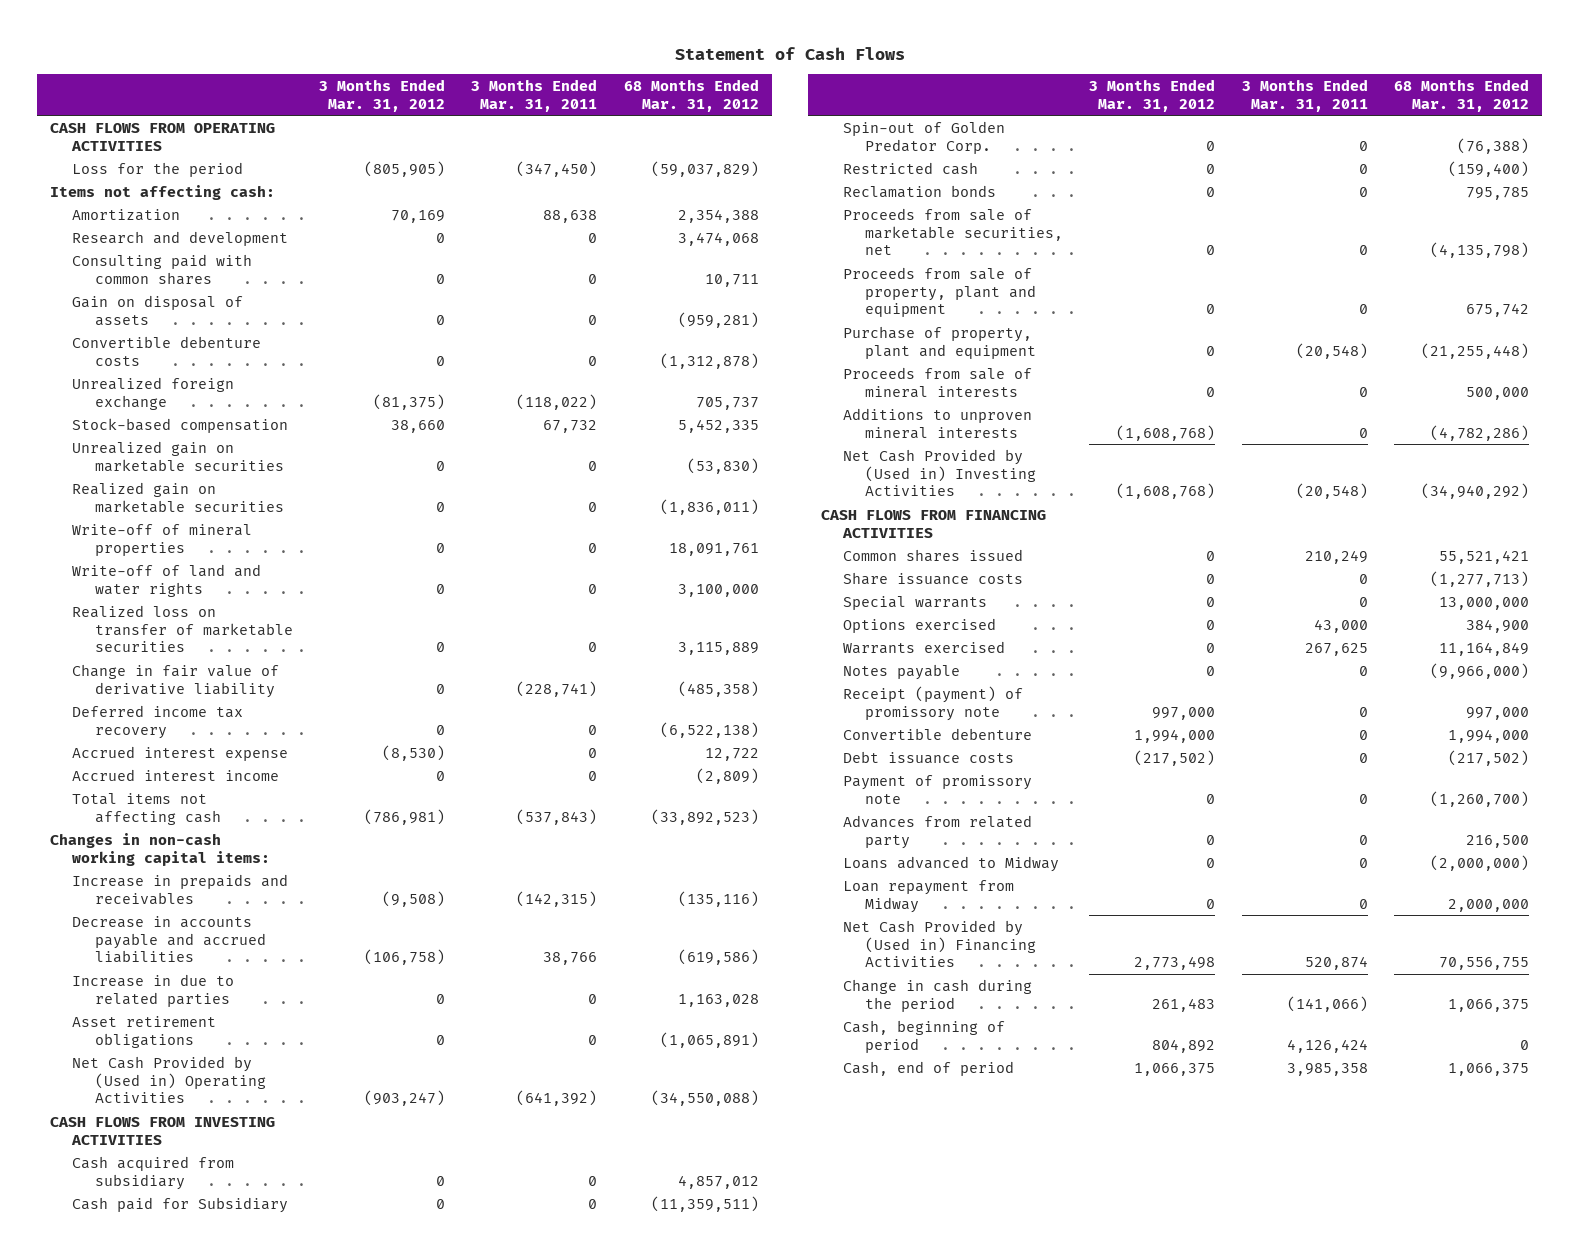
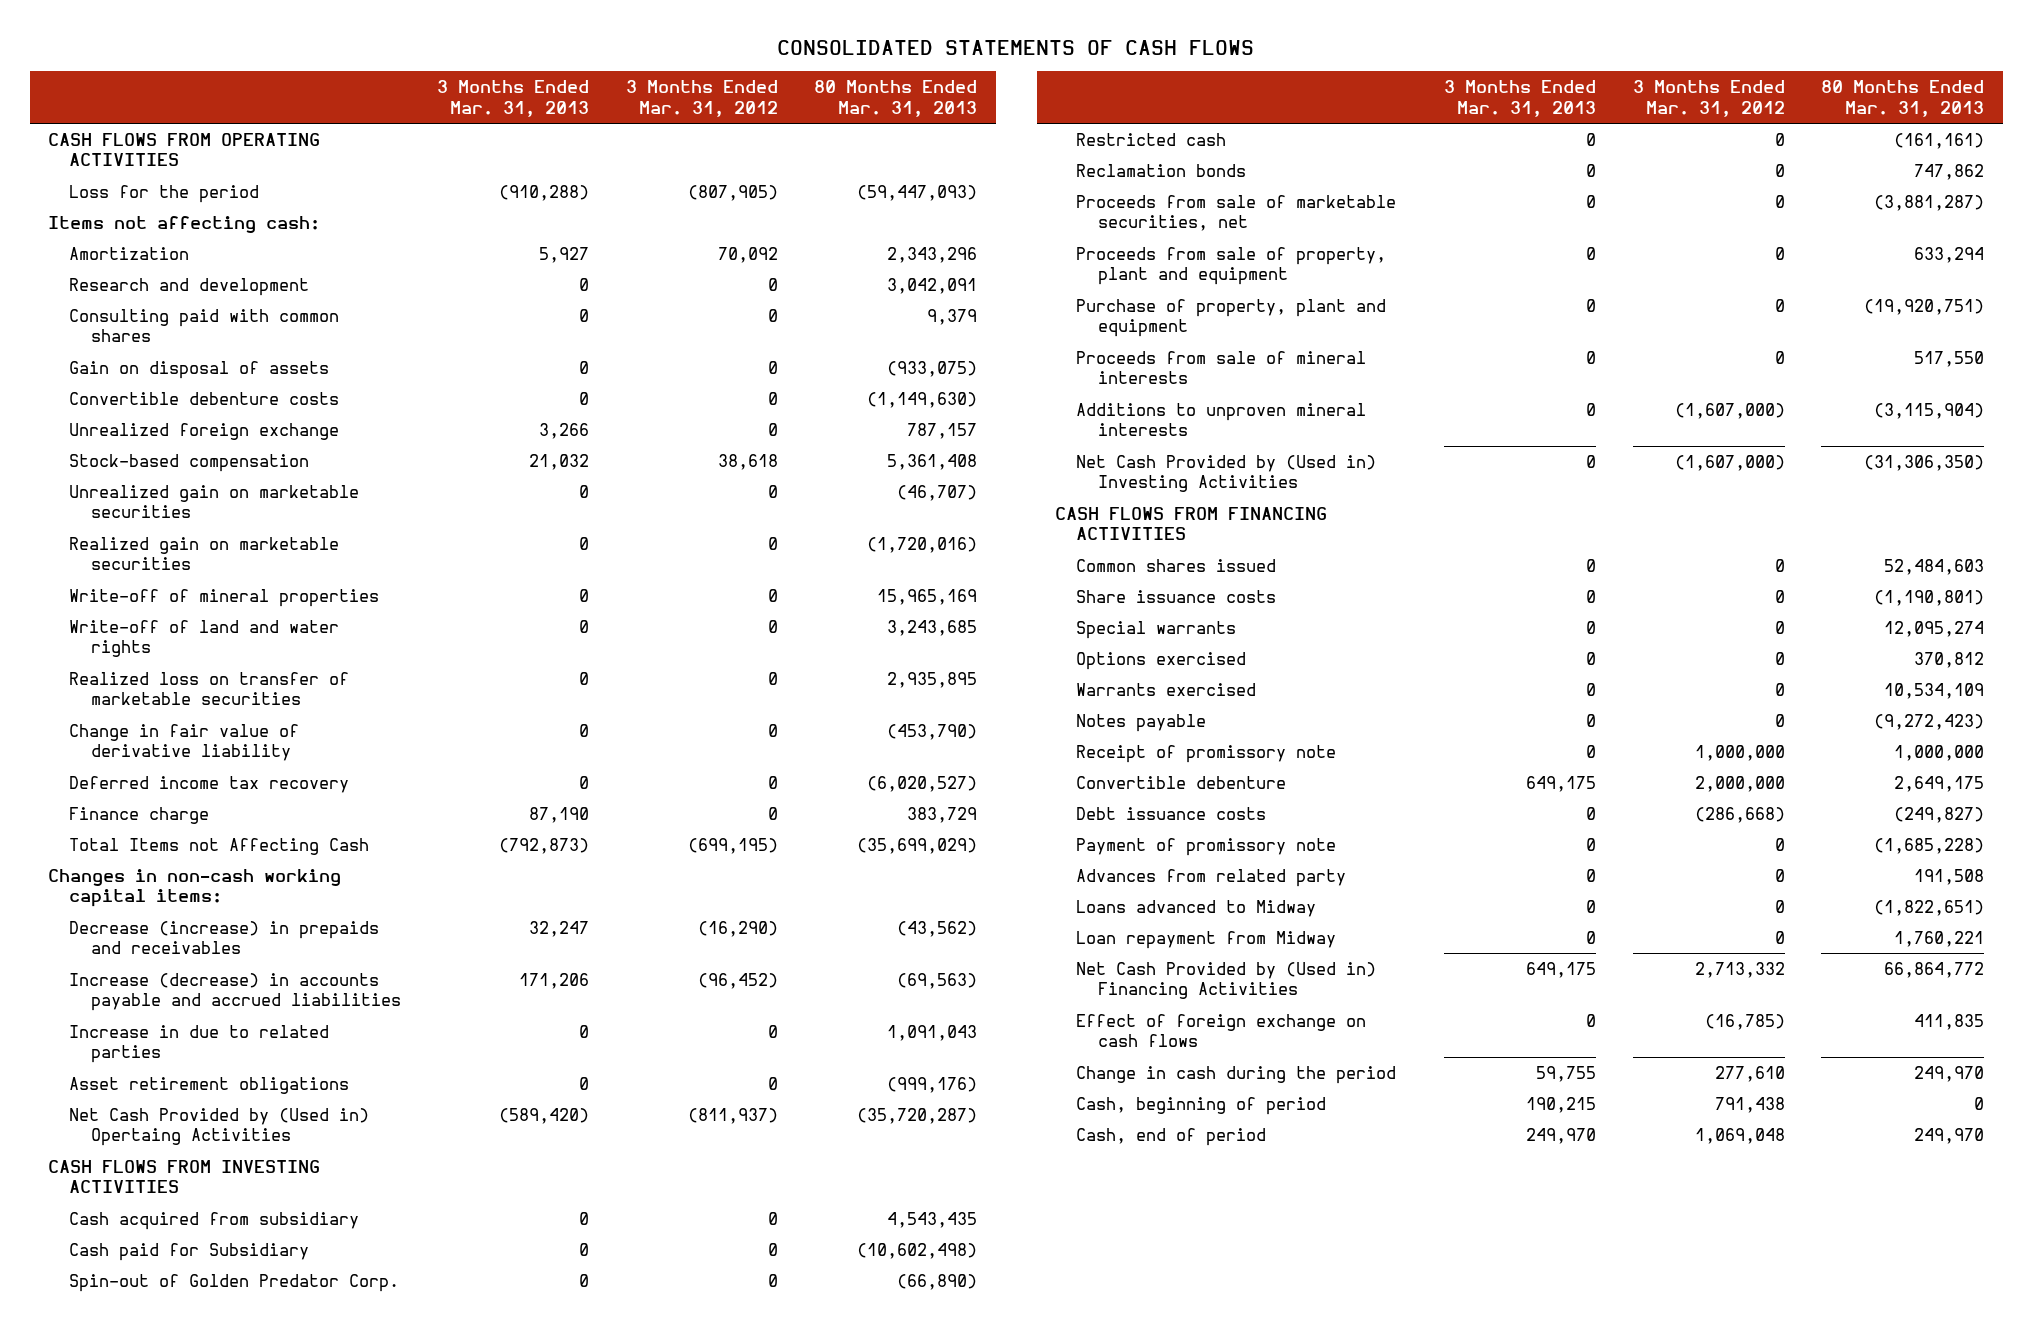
- Statement of Cash Flows
+ CONSOLIDATED STATEMENTS OF CASH FLOWS
- | 3 Months Ended Mar. 31, 2012 | 3 Months Ended Mar. 31, 2011 | 68 Months Ended Mar. 31, 2012
+ | 3 Months Ended Mar. 31, 2013 | 3 Months Ended Mar. 31, 2012 | 80 Months Ended Mar. 31, 2013
- Loss for the period | (805,905) | (347,450) | (59,037,829)
+ Loss for the period | (910,288) | (807,905) | (59,447,093)
- Amortization | 70,169 | 88,638 | 2,354,388
+ Amortization | 5,927 | 70,092 | 2,343,296
- Unrealized foreign exchange | (81,375) | (118,022) | 705,737
- Stock-based compensation | 38,660 | 67,732 | 5,452,335
+ Unrealized foreign exchange | 3,266 | 0 | 787,157
+ Stock-based compensation | 21,032 | 38,618 | 5,361,408
- Accrued interest expense | (8,530) | 0 | 12,722
- Accrued interest income | 0 | 0 | (2,809)
- Total items not affecting cash | (786,981) | (537,843) | (33,892,523)
+ Finance charge | 87,190 | 0 | 383,729
+ Total Items not Affecting Cash | (792,873) | (699,195) | (35,699,029)
- Increase in prepaids and receivables | (9,508) | (142,315) | (135,116)
- Decrease in accounts payable and accrued liabilities | (106,758) | 38,766 | (619,586)
+ Decrease (increase) in prepaids and receivables | 32,247 | (16,290) | (43,562)
+ Increase (decrease) in accounts payable and accrued liabilities | 171,206 | (96,452) | (69,563)
- Net Cash Provided by (Used in) Operating Activities | (903,247) | (641,392) | (34,550,088)
+ Net Cash Provided by (Used in) Opertaing Activities | (589,420) | (811,937) | (35,720,287)
- Additions to unproven mineral interests | (1,608,768) | 0 | (4,782,286)
- Net Cash Provided by (Used in) Investing Activities | (1,608,768) | (20,548) | (34,940,292)
+ Additions to unproven mineral interests | 0 | (1,607,000) | (3,115,904)
+ Net Cash Provided by (Used in) Investing Activities | 0 | (1,607,000) | (31,306,350)
- Receipt (payment) of promissory note | 997,000 | 0 | 997,000
- Convertible debenture | 1,994,000 | 0 | 1,994,000
- Debt issuance costs | (217,502) | 0 | (217,502)
+ Receipt of promissory note | 0 | 1,000,000 | 1,000,000
+ Convertible debenture | 649,175 | 2,000,000 | 2,649,175
+ Debt issuance costs | 0 | (286,668) | (249,827)
- Net Cash Provided by (Used in) Financing Activities | 2,773,498 | 520,874 | 70,556,755
- Change in cash during the period | 261,483 | (141,066) | 1,066,375
- Cash, beginning of period | 804,892 | 4,126,424 | 0
- Cash, end of period | 1,066,375 | 3,985,358 | 1,066,375
+ Net Cash Provided by (Used in) Financing Activities | 649,175 | 2,713,332 | 66,864,772
+ Effect of foreign exchange on cash flows | 0 | (16,785) | 411,835
+ Change in cash during the period | 59,755 | 277,610 | 249,970
+ Cash, beginning of period | 190,215 | 791,438 | 0
+ Cash, end of period | 249,970 | 1,069,048 | 249,970

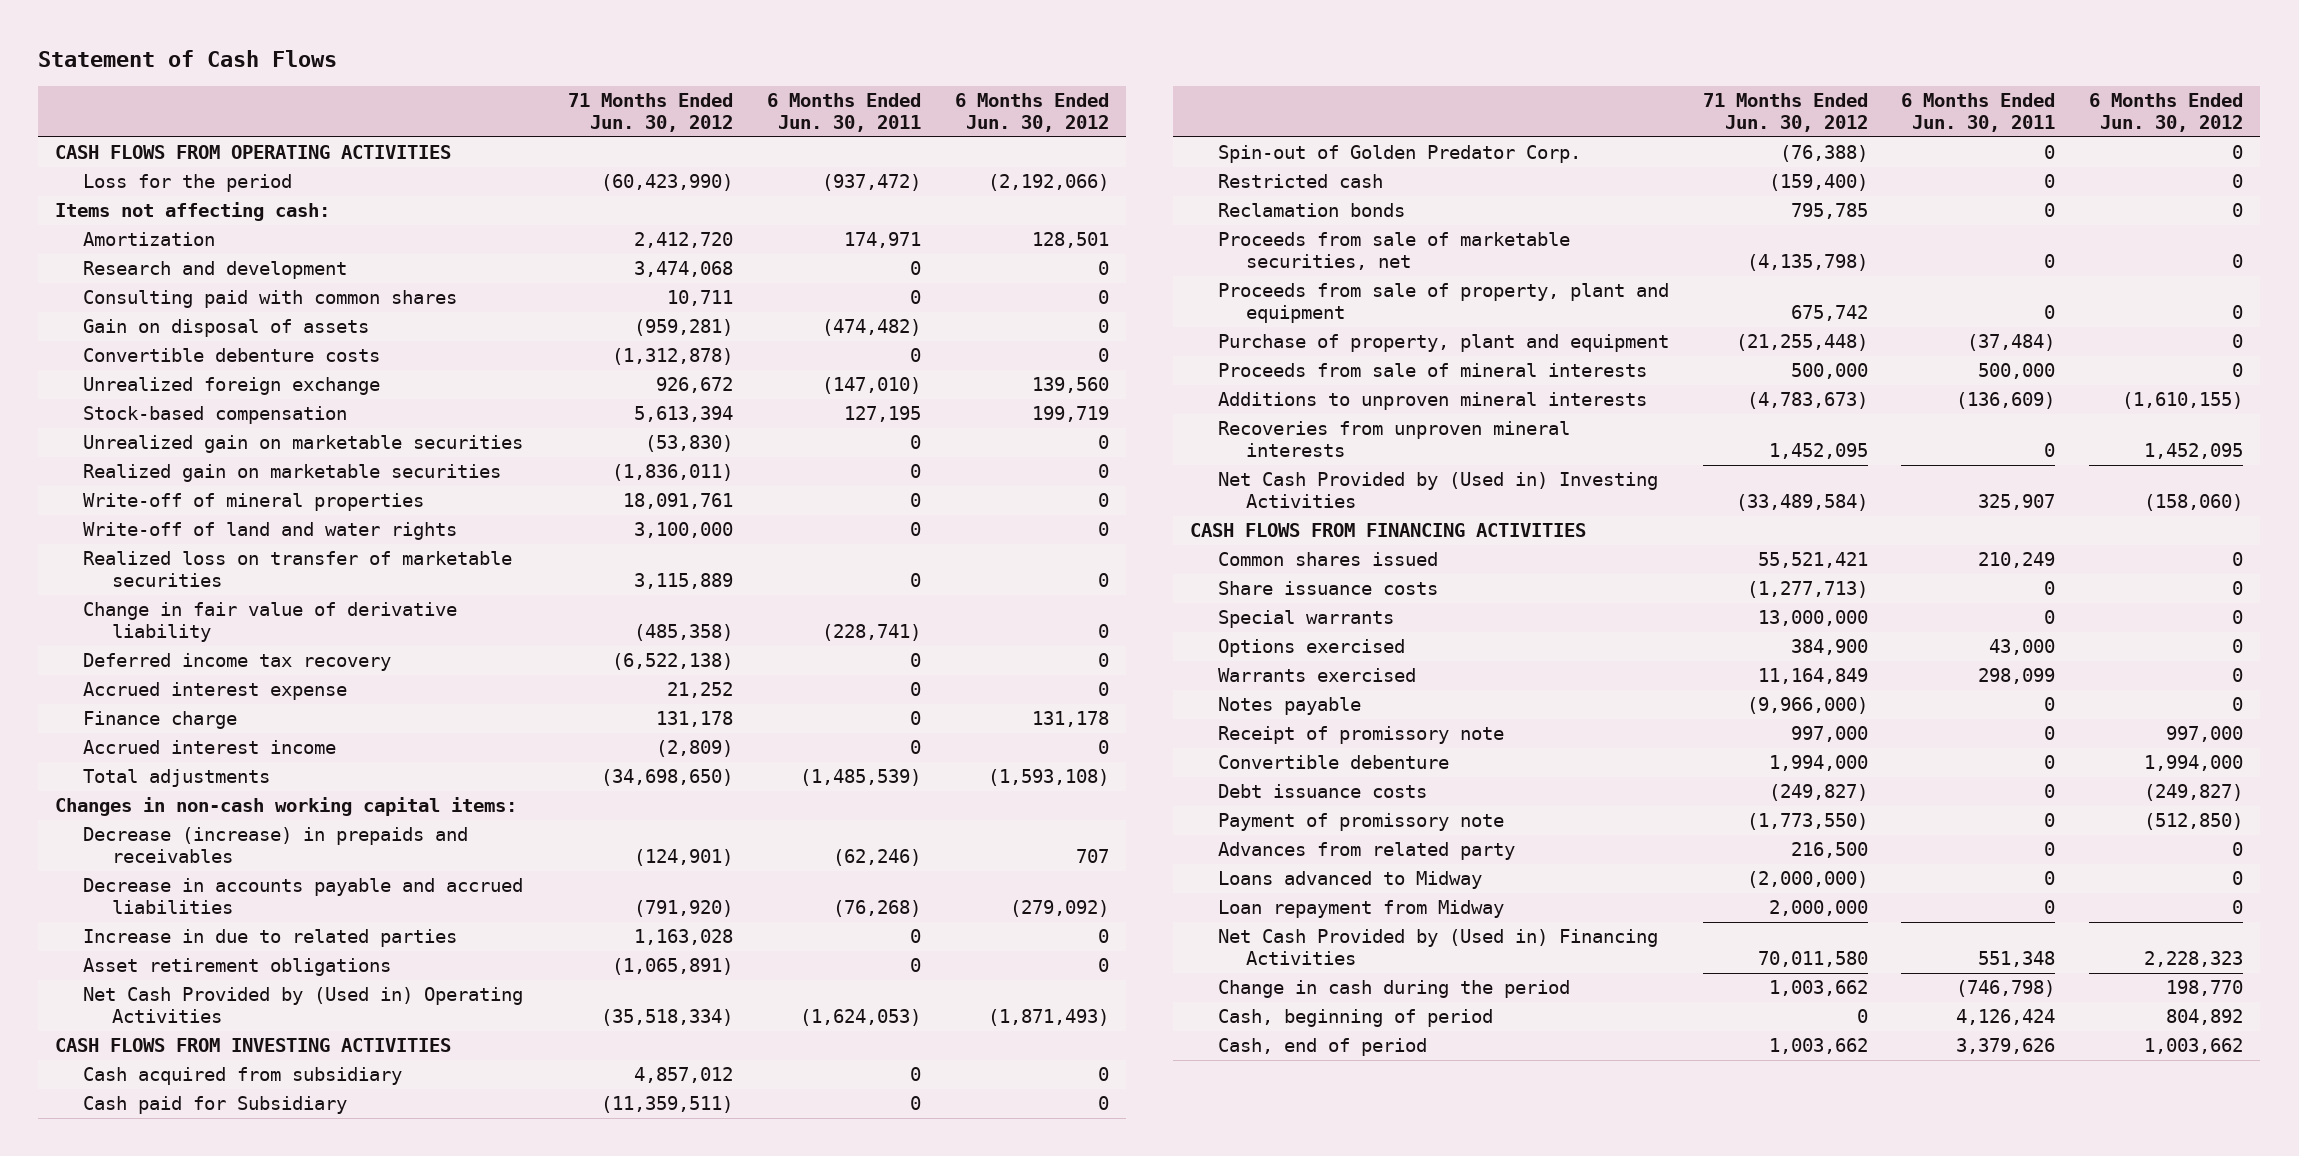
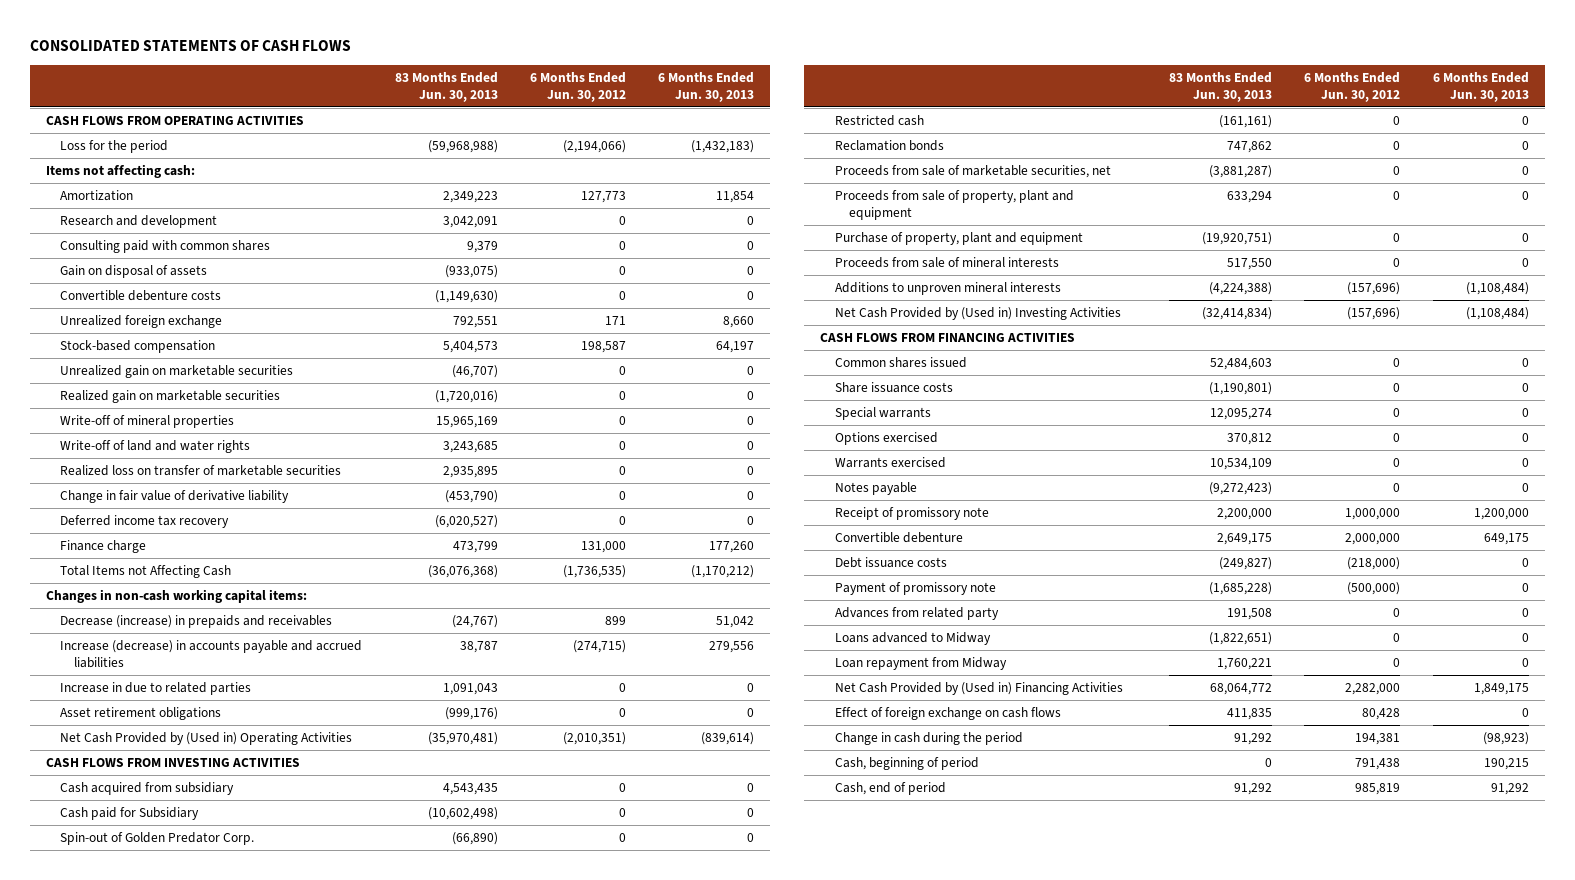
- Statement of Cash Flows
+ CONSOLIDATED STATEMENTS OF CASH FLOWS
- | 71 Months Ended Jun. 30, 2012 | 6 Months Ended Jun. 30, 2011 | 6 Months Ended Jun. 30, 2012
+ | 83 Months Ended Jun. 30, 2013 | 6 Months Ended Jun. 30, 2012 | 6 Months Ended Jun. 30, 2013
- Loss for the period | (60,423,990) | (937,472) | (2,192,066)
+ Loss for the period | (59,968,988) | (2,194,066) | (1,432,183)
- Amortization | 2,412,720 | 174,971 | 128,501
+ Amortization | 2,349,223 | 127,773 | 11,854
- Unrealized foreign exchange | 926,672 | (147,010) | 139,560
- Stock-based compensation | 5,613,394 | 127,195 | 199,719
+ Unrealized foreign exchange | 792,551 | 171 | 8,660
+ Stock-based compensation | 5,404,573 | 198,587 | 64,197
- Accrued interest expense | 21,252 | 0 | 0
- Finance charge | 131,178 | 0 | 131,178
- Accrued interest income | (2,809) | 0 | 0
- Total adjustments | (34,698,650) | (1,485,539) | (1,593,108)
+ Finance charge | 473,799 | 131,000 | 177,260
+ Total Items not Affecting Cash | (36,076,368) | (1,736,535) | (1,170,212)
- Decrease (increase) in prepaids and receivables | (124,901) | (62,246) | 707
- Decrease in accounts payable and accrued liabilities | (791,920) | (76,268) | (279,092)
+ Decrease (increase) in prepaids and receivables | (24,767) | 899 | 51,042
+ Increase (decrease) in accounts payable and accrued liabilities | 38,787 | (274,715) | 279,556
- Net Cash Provided by (Used in) Operating Activities | (35,518,334) | (1,624,053) | (1,871,493)
+ Net Cash Provided by (Used in) Operating Activities | (35,970,481) | (2,010,351) | (839,614)
- Additions to unproven mineral interests | (4,783,673) | (136,609) | (1,610,155)
- Recoveries from unproven mineral interests | 1,452,095 | 0 | 1,452,095
- Net Cash Provided by (Used in) Investing Activities | (33,489,584) | 325,907 | (158,060)
+ Additions to unproven mineral interests | (4,224,388) | (157,696) | (1,108,484)
+ Net Cash Provided by (Used in) Investing Activities | (32,414,834) | (157,696) | (1,108,484)
- Receipt of promissory note | 997,000 | 0 | 997,000
- Convertible debenture | 1,994,000 | 0 | 1,994,000
- Debt issuance costs | (249,827) | 0 | (249,827)
- Payment of promissory note | (1,773,550) | 0 | (512,850)
+ Receipt of promissory note | 2,200,000 | 1,000,000 | 1,200,000
+ Convertible debenture | 2,649,175 | 2,000,000 | 649,175
+ Debt issuance costs | (249,827) | (218,000) | 0
+ Payment of promissory note | (1,685,228) | (500,000) | 0
- Net Cash Provided by (Used in) Financing Activities | 70,011,580 | 551,348 | 2,228,323
- Change in cash during the period | 1,003,662 | (746,798) | 198,770
- Cash, beginning of period | 0 | 4,126,424 | 804,892
- Cash, end of period | 1,003,662 | 3,379,626 | 1,003,662
+ Net Cash Provided by (Used in) Financing Activities | 68,064,772 | 2,282,000 | 1,849,175
+ Effect of foreign exchange on cash flows | 411,835 | 80,428 | 0
+ Change in cash during the period | 91,292 | 194,381 | (98,923)
+ Cash, beginning of period | 0 | 791,438 | 190,215
+ Cash, end of period | 91,292 | 985,819 | 91,292

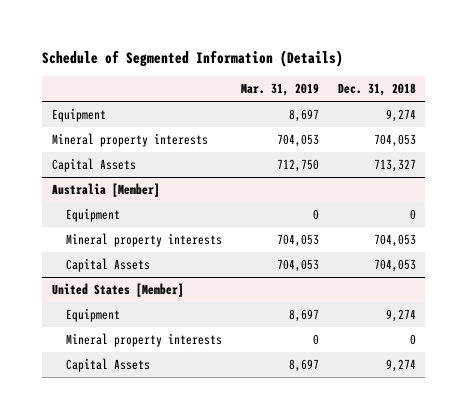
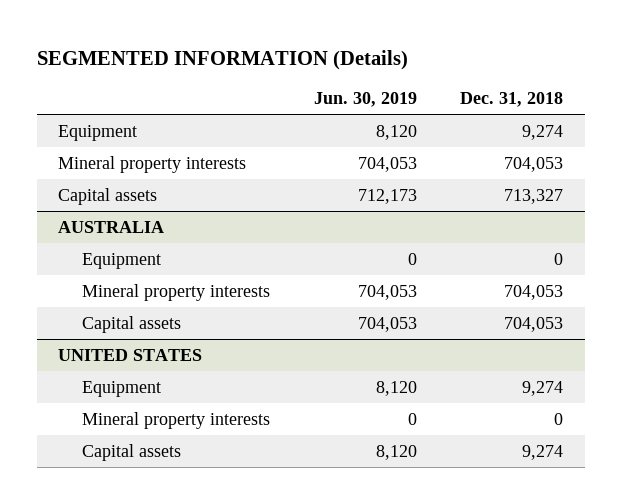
- Schedule of Segmented Information (Details)
+ SEGMENTED INFORMATION (Details)
- | Mar. 31, 2019 | Dec. 31, 2018
+ | Jun. 30, 2019 | Dec. 31, 2018
- Capital Assets | 712,750 | 713,327
- Australia [Member]
+ Capital assets | 712,173 | 713,327
+ AUSTRALIA
- Capital Assets | 704,053 | 704,053
- United States [Member]
+ Capital assets | 704,053 | 704,053
+ UNITED STATES
- Capital Assets | 8,697 | 9,274
+ Capital assets | 8,120 | 9,274

